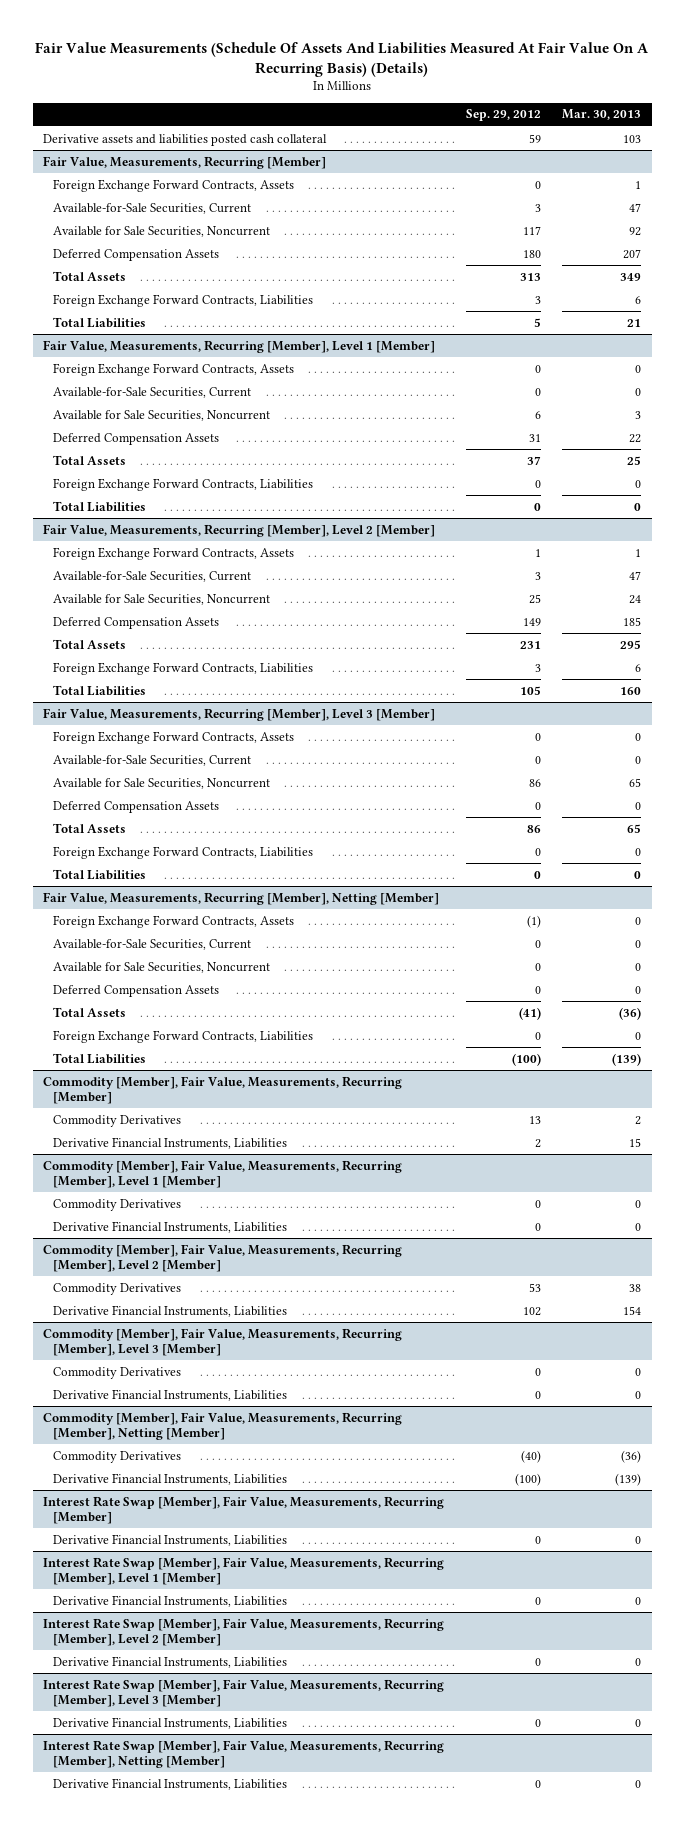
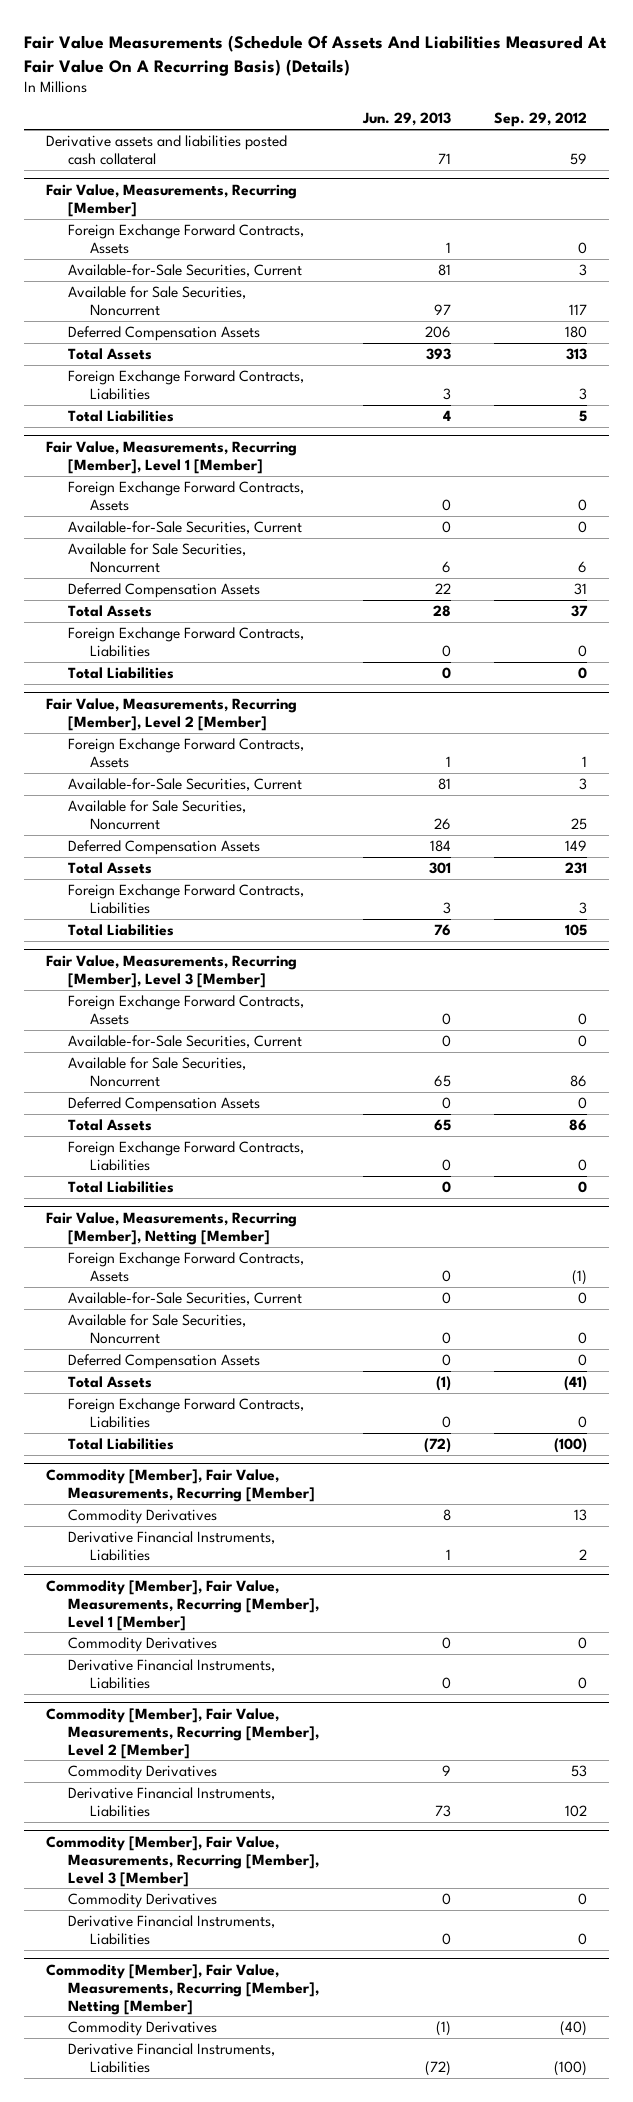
- | Sep. 29, 2012 | Mar. 30, 2013
+ | Jun. 29, 2013 | Sep. 29, 2012
- Interest Rate Swap [Member], Fair Value, Measurements, Recurring [Member]
- Derivative Financial Instruments, Liabilities | 0 | 0
- Interest Rate Swap [Member], Fair Value, Measurements, Recurring [Member], Level 1 [Member]
- Derivative Financial Instruments, Liabilities | 0 | 0
- Interest Rate Swap [Member], Fair Value, Measurements, Recurring [Member], Level 2 [Member]
- Derivative Financial Instruments, Liabilities | 0 | 0
- Interest Rate Swap [Member], Fair Value, Measurements, Recurring [Member], Level 3 [Member]
- Derivative Financial Instruments, Liabilities | 0 | 0
- Interest Rate Swap [Member], Fair Value, Measurements, Recurring [Member], Netting [Member]
- Derivative Financial Instruments, Liabilities | 0 | 0

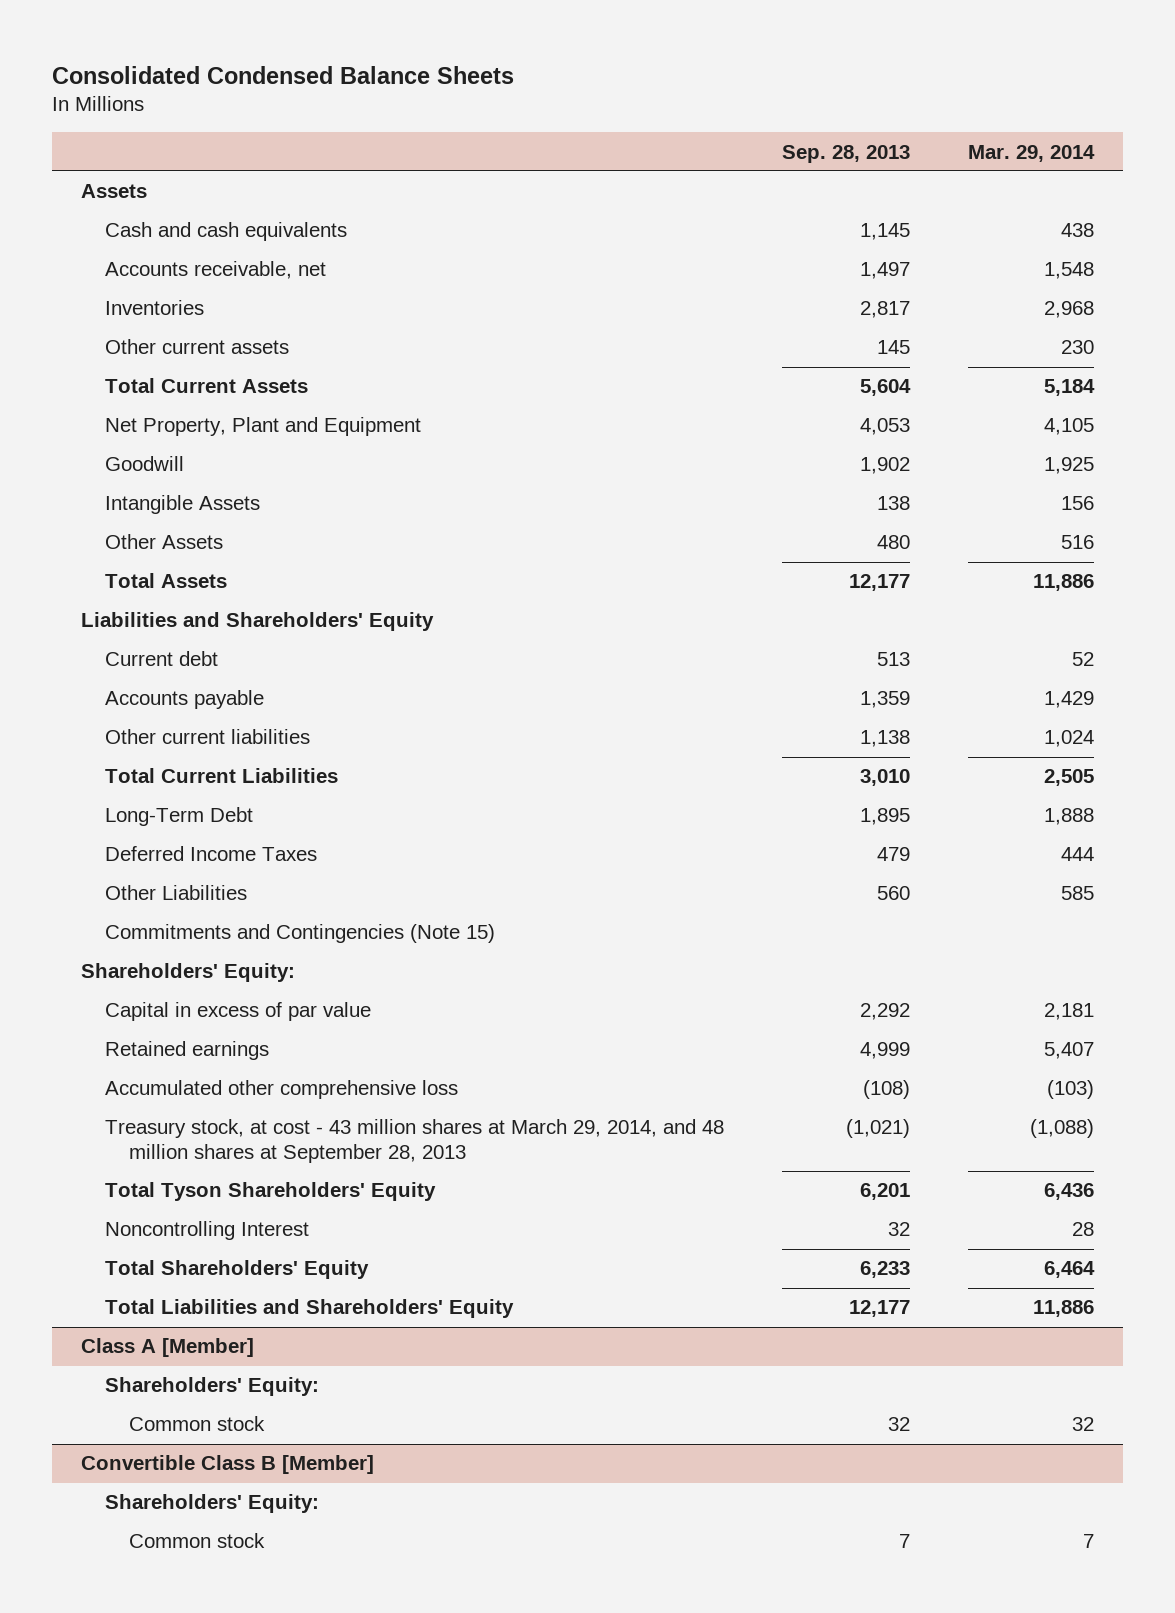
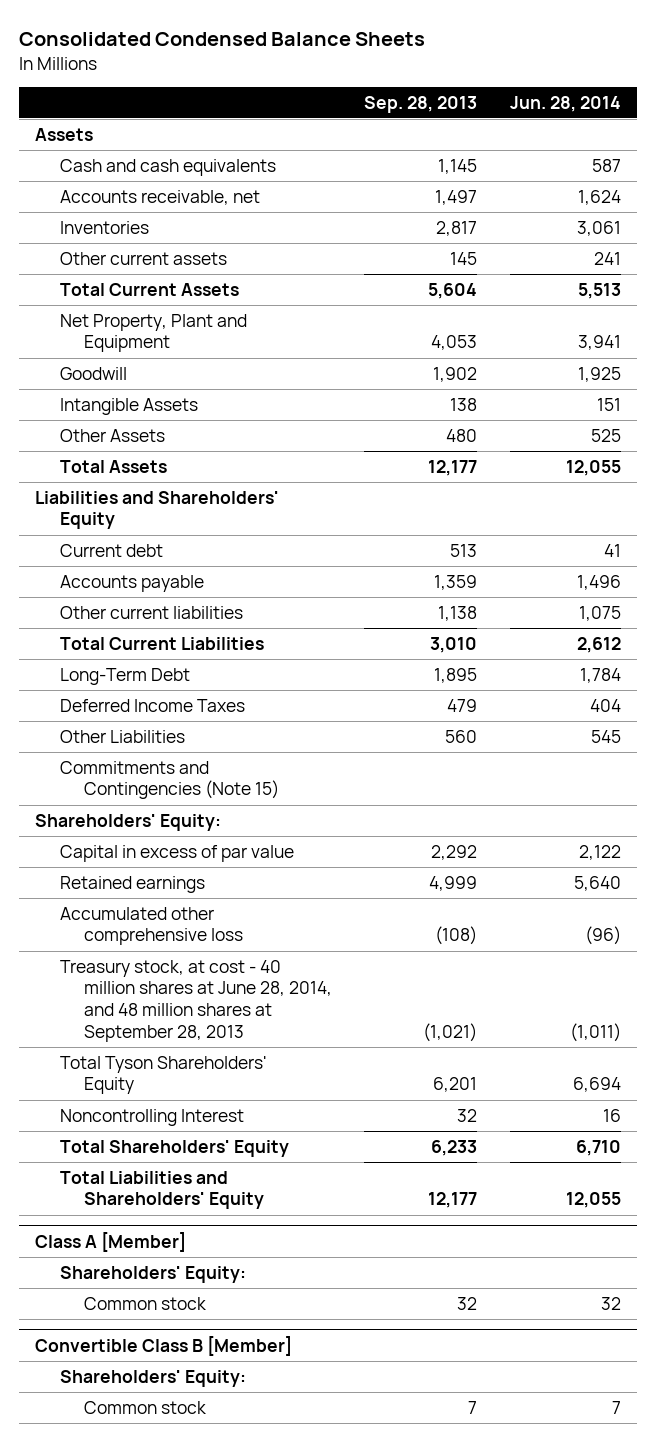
- | Sep. 28, 2013 | Mar. 29, 2014
+ | Sep. 28, 2013 | Jun. 28, 2014
- Treasury stock, at cost - 43 million shares at March 29, 2014, and 48 million shares at September 28, 2013 | (1,021) | (1,088)
+ Treasury stock, at cost - 40 million shares at June 28, 2014, and 48 million shares at September 28, 2013 | (1,021) | (1,011)

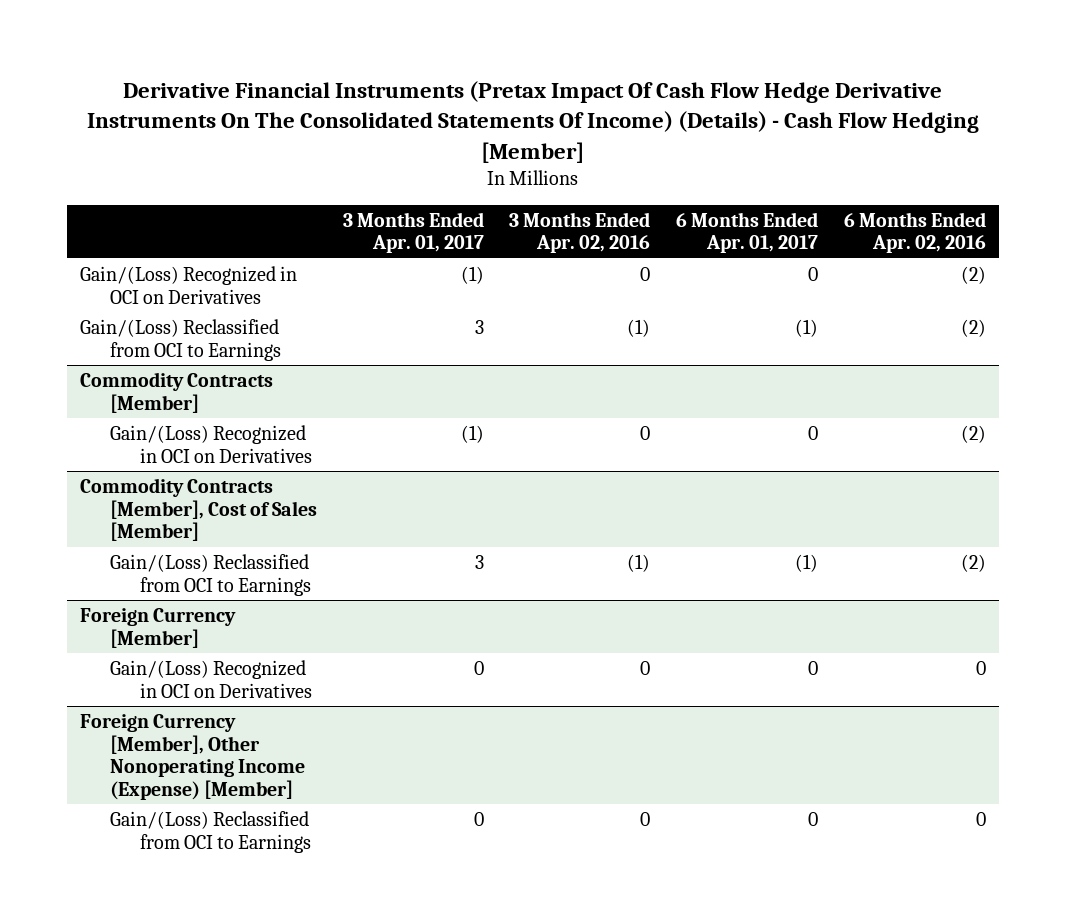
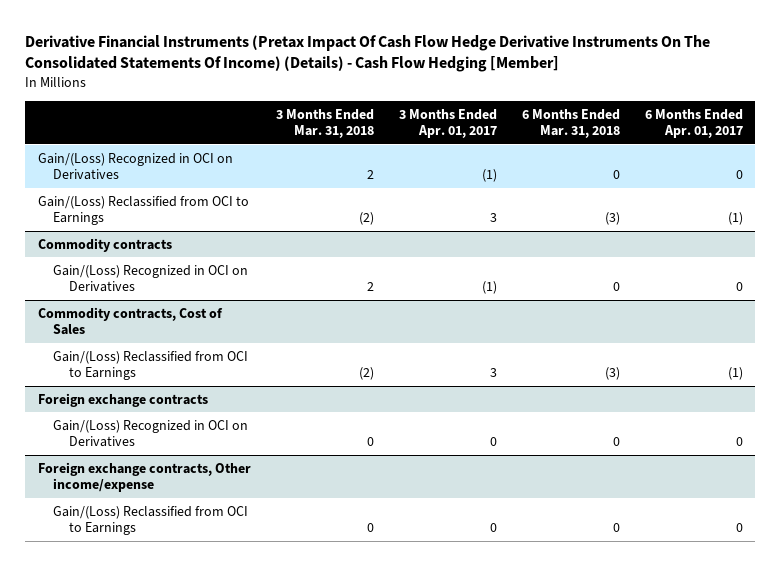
- | 3 Months Ended Apr. 01, 2017 | 3 Months Ended Apr. 02, 2016 | 6 Months Ended Apr. 01, 2017 | 6 Months Ended Apr. 02, 2016
+ | 3 Months Ended Mar. 31, 2018 | 3 Months Ended Apr. 01, 2017 | 6 Months Ended Mar. 31, 2018 | 6 Months Ended Apr. 01, 2017
- Commodity Contracts [Member]
+ Commodity contracts
- Commodity Contracts [Member], Cost of Sales [Member]
+ Commodity contracts, Cost of Sales
- Foreign Currency [Member]
+ Foreign exchange contracts
- Foreign Currency [Member], Other Nonoperating Income (Expense) [Member]
+ Foreign exchange contracts, Other income/expense

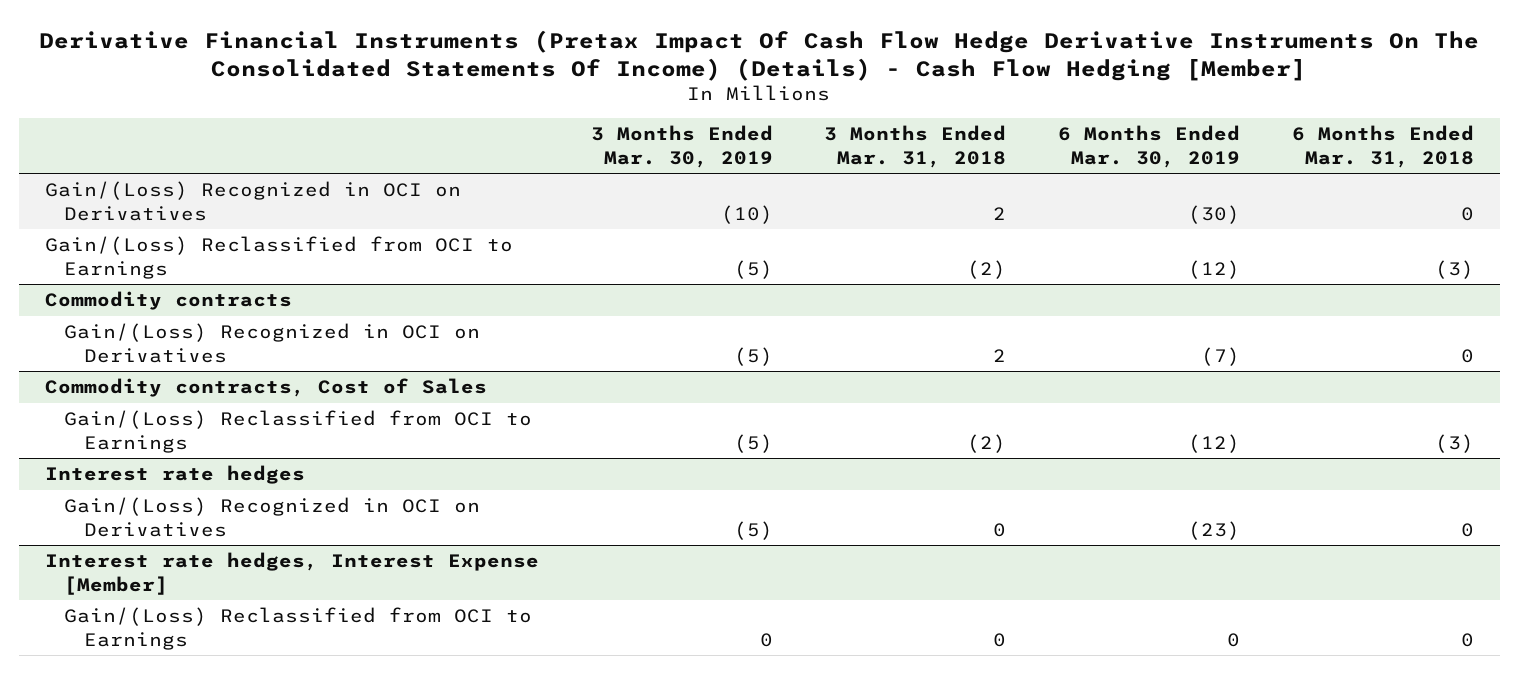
- | 3 Months Ended Mar. 31, 2018 | 3 Months Ended Apr. 01, 2017 | 6 Months Ended Mar. 31, 2018 | 6 Months Ended Apr. 01, 2017
+ | 3 Months Ended Mar. 30, 2019 | 3 Months Ended Mar. 31, 2018 | 6 Months Ended Mar. 30, 2019 | 6 Months Ended Mar. 31, 2018
- Foreign exchange contracts
+ Interest rate hedges
- Foreign exchange contracts, Other income/expense
+ Interest rate hedges, Interest Expense [Member]

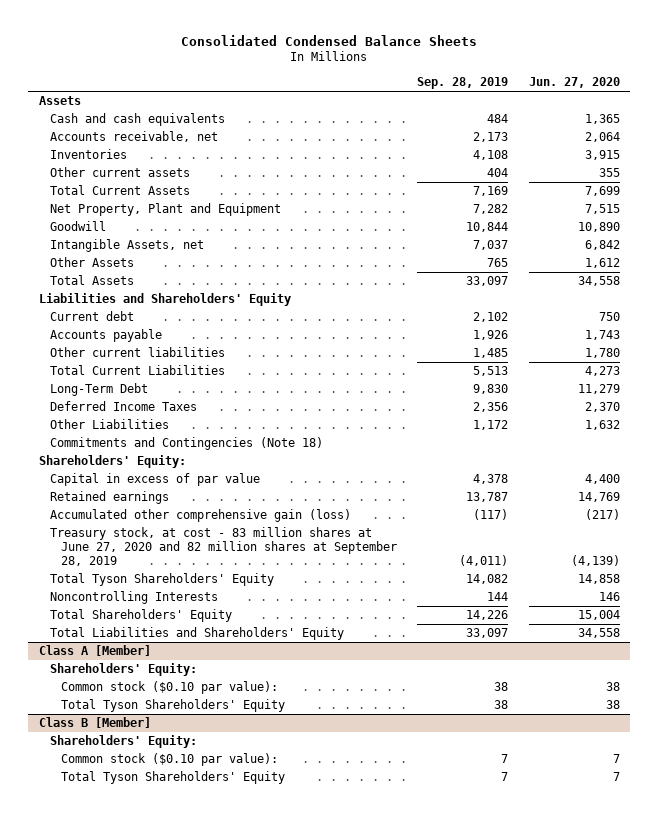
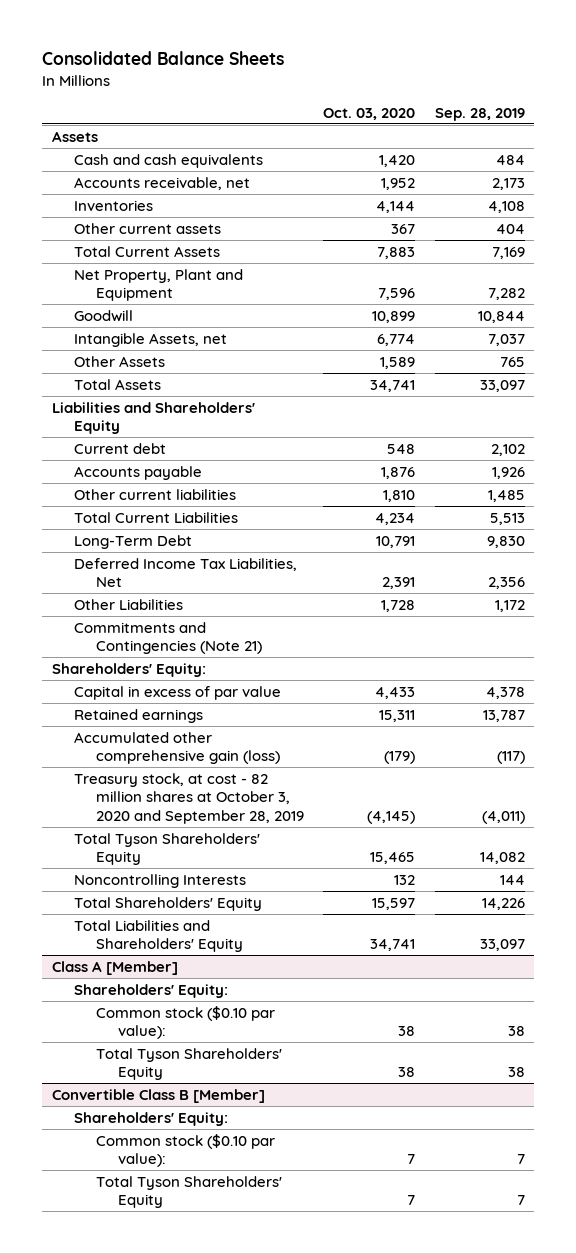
- Consolidated Condensed Balance Sheets
+ Consolidated Balance Sheets
- | Sep. 28, 2019 | Jun. 27, 2020
+ | Oct. 03, 2020 | Sep. 28, 2019
- Deferred Income Taxes | 2,356 | 2,370
+ Deferred Income Tax Liabilities, Net | 2,391 | 2,356
- Commitments and Contingencies (Note 18)
+ Commitments and Contingencies (Note 21)
- Treasury stock, at cost - 83 million shares at June 27, 2020 and 82 million shares at September 28, 2019 | (4,011) | (4,139)
+ Treasury stock, at cost - 82 million shares at October 3, 2020 and September 28, 2019 | (4,145) | (4,011)
- Class B [Member]
+ Convertible Class B [Member]

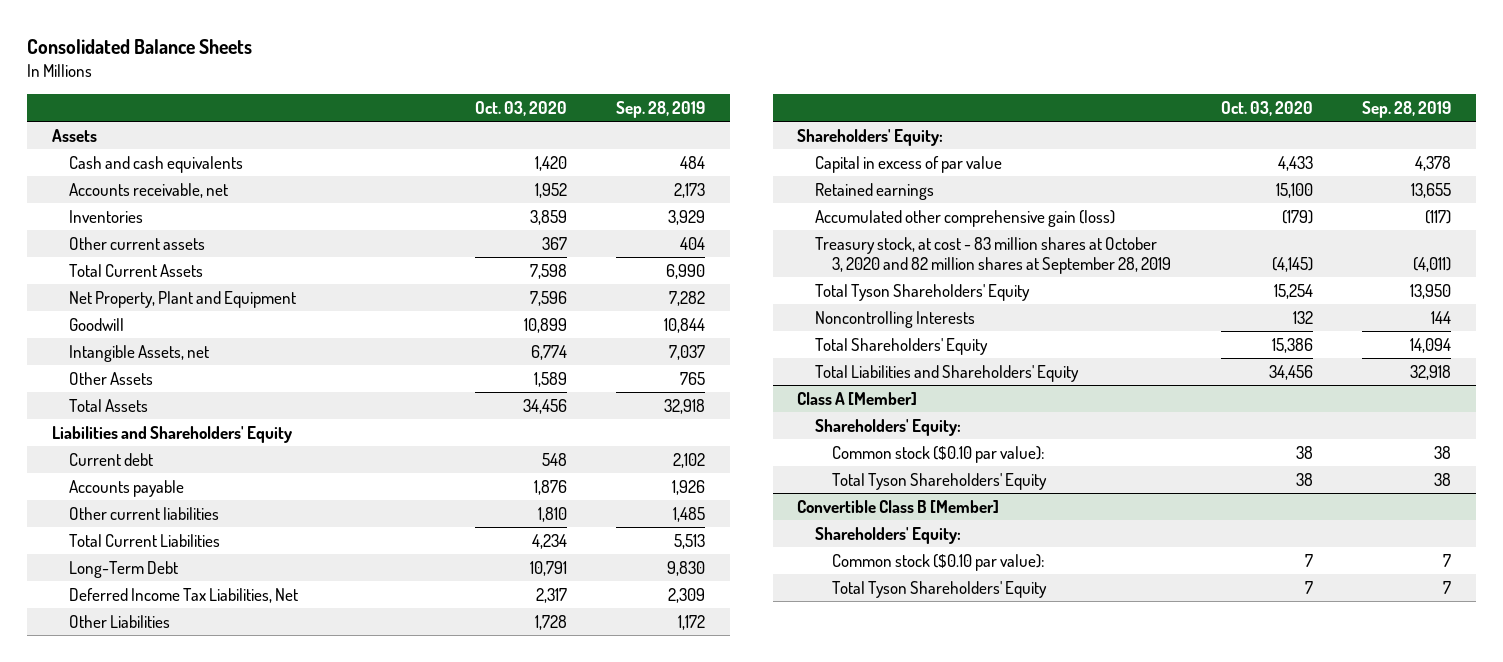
- Inventories | 4,144 | 4,108
+ Inventories | 3,859 | 3,929
- Total Current Assets | 7,883 | 7,169
+ Total Current Assets | 7,598 | 6,990
- Total Assets | 34,741 | 33,097
+ Total Assets | 34,456 | 32,918
- Deferred Income Tax Liabilities, Net | 2,391 | 2,356
+ Deferred Income Tax Liabilities, Net | 2,317 | 2,309
- Commitments and Contingencies (Note 21)
- Retained earnings | 15,311 | 13,787
+ Retained earnings | 15,100 | 13,655
- Treasury stock, at cost - 82 million shares at October 3, 2020 and September 28, 2019 | (4,145) | (4,011)
- Total Tyson Shareholders' Equity | 15,465 | 14,082
+ Treasury stock, at cost - 83 million shares at October 3, 2020 and 82 million shares at September 28, 2019 | (4,145) | (4,011)
+ Total Tyson Shareholders' Equity | 15,254 | 13,950
- Total Shareholders' Equity | 15,597 | 14,226
- Total Liabilities and Shareholders' Equity | 34,741 | 33,097
+ Total Shareholders' Equity | 15,386 | 14,094
+ Total Liabilities and Shareholders' Equity | 34,456 | 32,918

